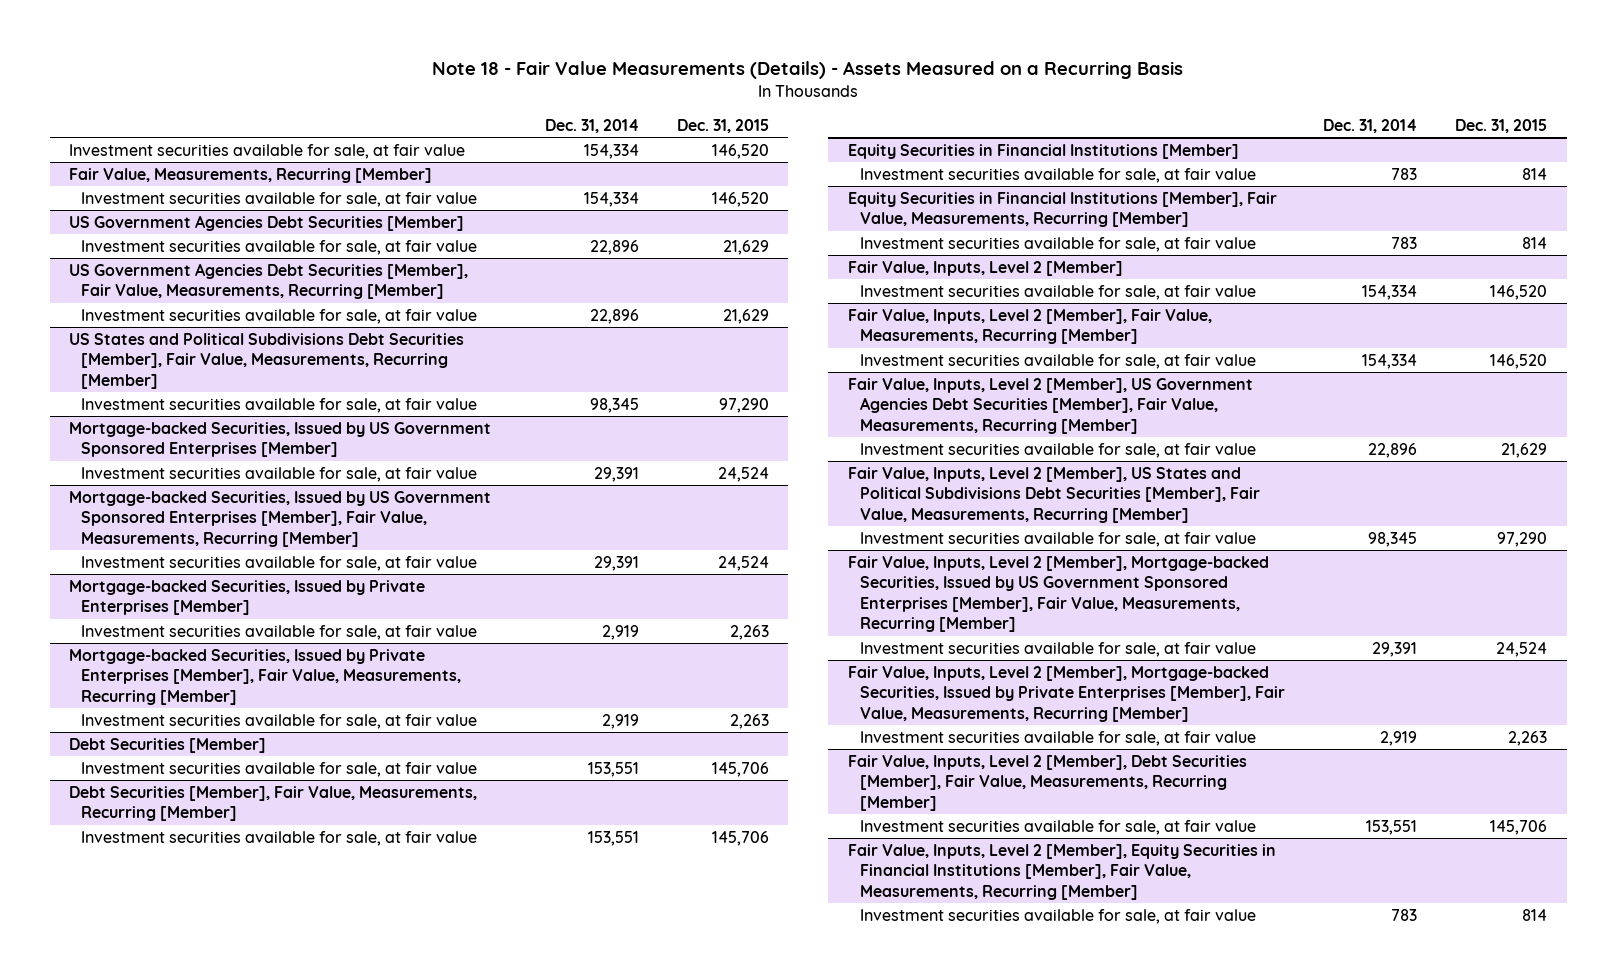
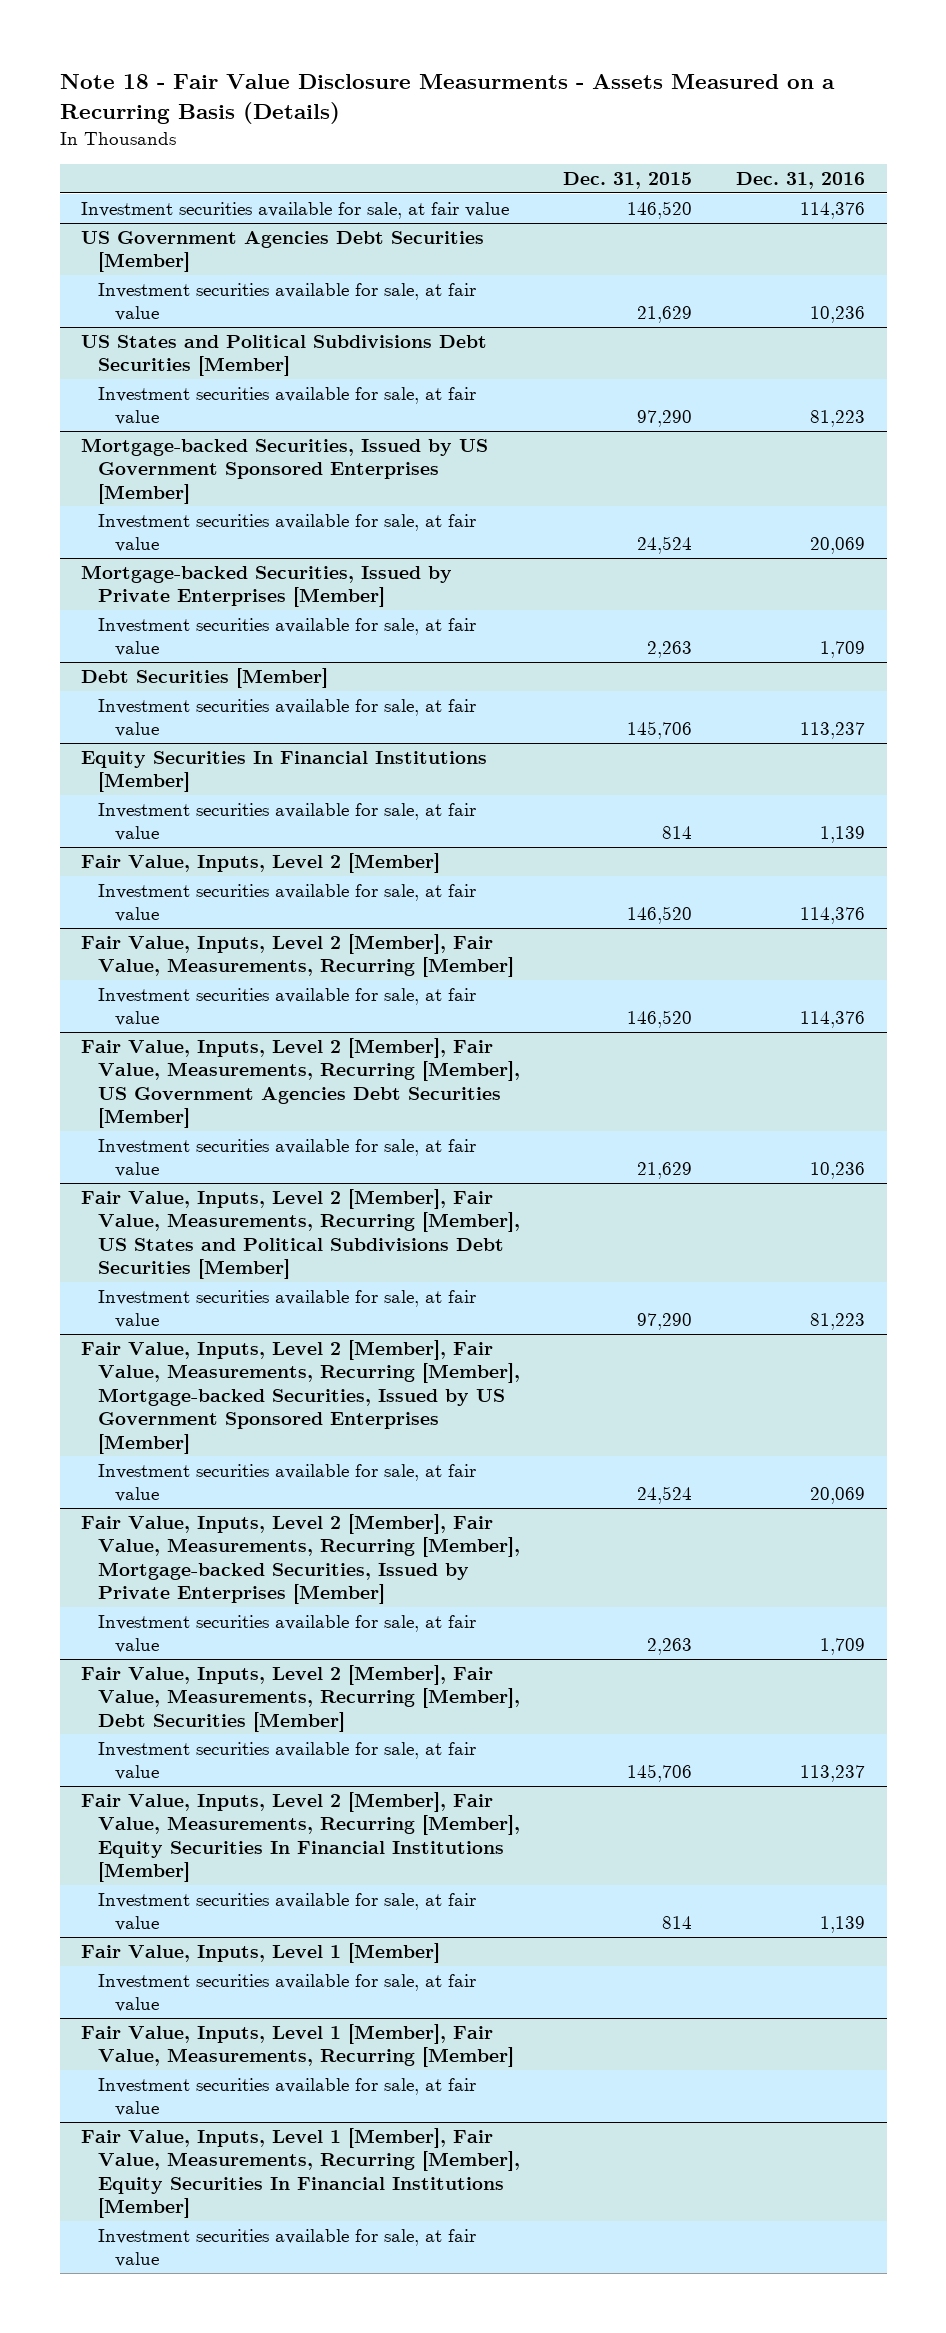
- Note 18 - Fair Value Measurements (Details) - Assets Measured on a Recurring Basis
+ Note 18 - Fair Value Disclosure Measurments - Assets Measured on a Recurring Basis (Details)
- | Dec. 31, 2014 | Dec. 31, 2015
+ | Dec. 31, 2015 | Dec. 31, 2016
- Fair Value, Measurements, Recurring [Member]
- Investment securities available for sale, at fair value | 154,334 | 146,520
- US Government Agencies Debt Securities [Member], Fair Value, Measurements, Recurring [Member]
- Investment securities available for sale, at fair value | 22,896 | 21,629
- US States and Political Subdivisions Debt Securities [Member], Fair Value, Measurements, Recurring [Member]
+ US States and Political Subdivisions Debt Securities [Member]
- Mortgage-backed Securities, Issued by US Government Sponsored Enterprises [Member], Fair Value, Measurements, Recurring [Member]
- Investment securities available for sale, at fair value | 29,391 | 24,524
- Mortgage-backed Securities, Issued by Private Enterprises [Member], Fair Value, Measurements, Recurring [Member]
- Investment securities available for sale, at fair value | 2,919 | 2,263
- Debt Securities [Member], Fair Value, Measurements, Recurring [Member]
- Investment securities available for sale, at fair value | 153,551 | 145,706
- Equity Securities in Financial Institutions [Member]
- Investment securities available for sale, at fair value | 783 | 814
- Equity Securities in Financial Institutions [Member], Fair Value, Measurements, Recurring [Member]
+ Equity Securities In Financial Institutions [Member]
- Fair Value, Inputs, Level 2 [Member], US Government Agencies Debt Securities [Member], Fair Value, Measurements, Recurring [Member]
+ Fair Value, Inputs, Level 2 [Member], Fair Value, Measurements, Recurring [Member], US Government Agencies Debt Securities [Member]
- Fair Value, Inputs, Level 2 [Member], US States and Political Subdivisions Debt Securities [Member], Fair Value, Measurements, Recurring [Member]
+ Fair Value, Inputs, Level 2 [Member], Fair Value, Measurements, Recurring [Member], US States and Political Subdivisions Debt Securities [Member]
- Fair Value, Inputs, Level 2 [Member], Mortgage-backed Securities, Issued by US Government Sponsored Enterprises [Member], Fair Value, Measurements, Recurring [Member]
+ Fair Value, Inputs, Level 2 [Member], Fair Value, Measurements, Recurring [Member], Mortgage-backed Securities, Issued by US Government Sponsored Enterprises [Member]
- Fair Value, Inputs, Level 2 [Member], Mortgage-backed Securities, Issued by Private Enterprises [Member], Fair Value, Measurements, Recurring [Member]
+ Fair Value, Inputs, Level 2 [Member], Fair Value, Measurements, Recurring [Member], Mortgage-backed Securities, Issued by Private Enterprises [Member]
- Fair Value, Inputs, Level 2 [Member], Debt Securities [Member], Fair Value, Measurements, Recurring [Member]
+ Fair Value, Inputs, Level 2 [Member], Fair Value, Measurements, Recurring [Member], Debt Securities [Member]
- Fair Value, Inputs, Level 2 [Member], Equity Securities in Financial Institutions [Member], Fair Value, Measurements, Recurring [Member]
+ Fair Value, Inputs, Level 2 [Member], Fair Value, Measurements, Recurring [Member], Equity Securities In Financial Institutions [Member]
+ Fair Value, Inputs, Level 1 [Member]
+ Investment securities available for sale, at fair value
+ Fair Value, Inputs, Level 1 [Member], Fair Value, Measurements, Recurring [Member]
+ Investment securities available for sale, at fair value
+ Fair Value, Inputs, Level 1 [Member], Fair Value, Measurements, Recurring [Member], Equity Securities In Financial Institutions [Member]
+ Investment securities available for sale, at fair value

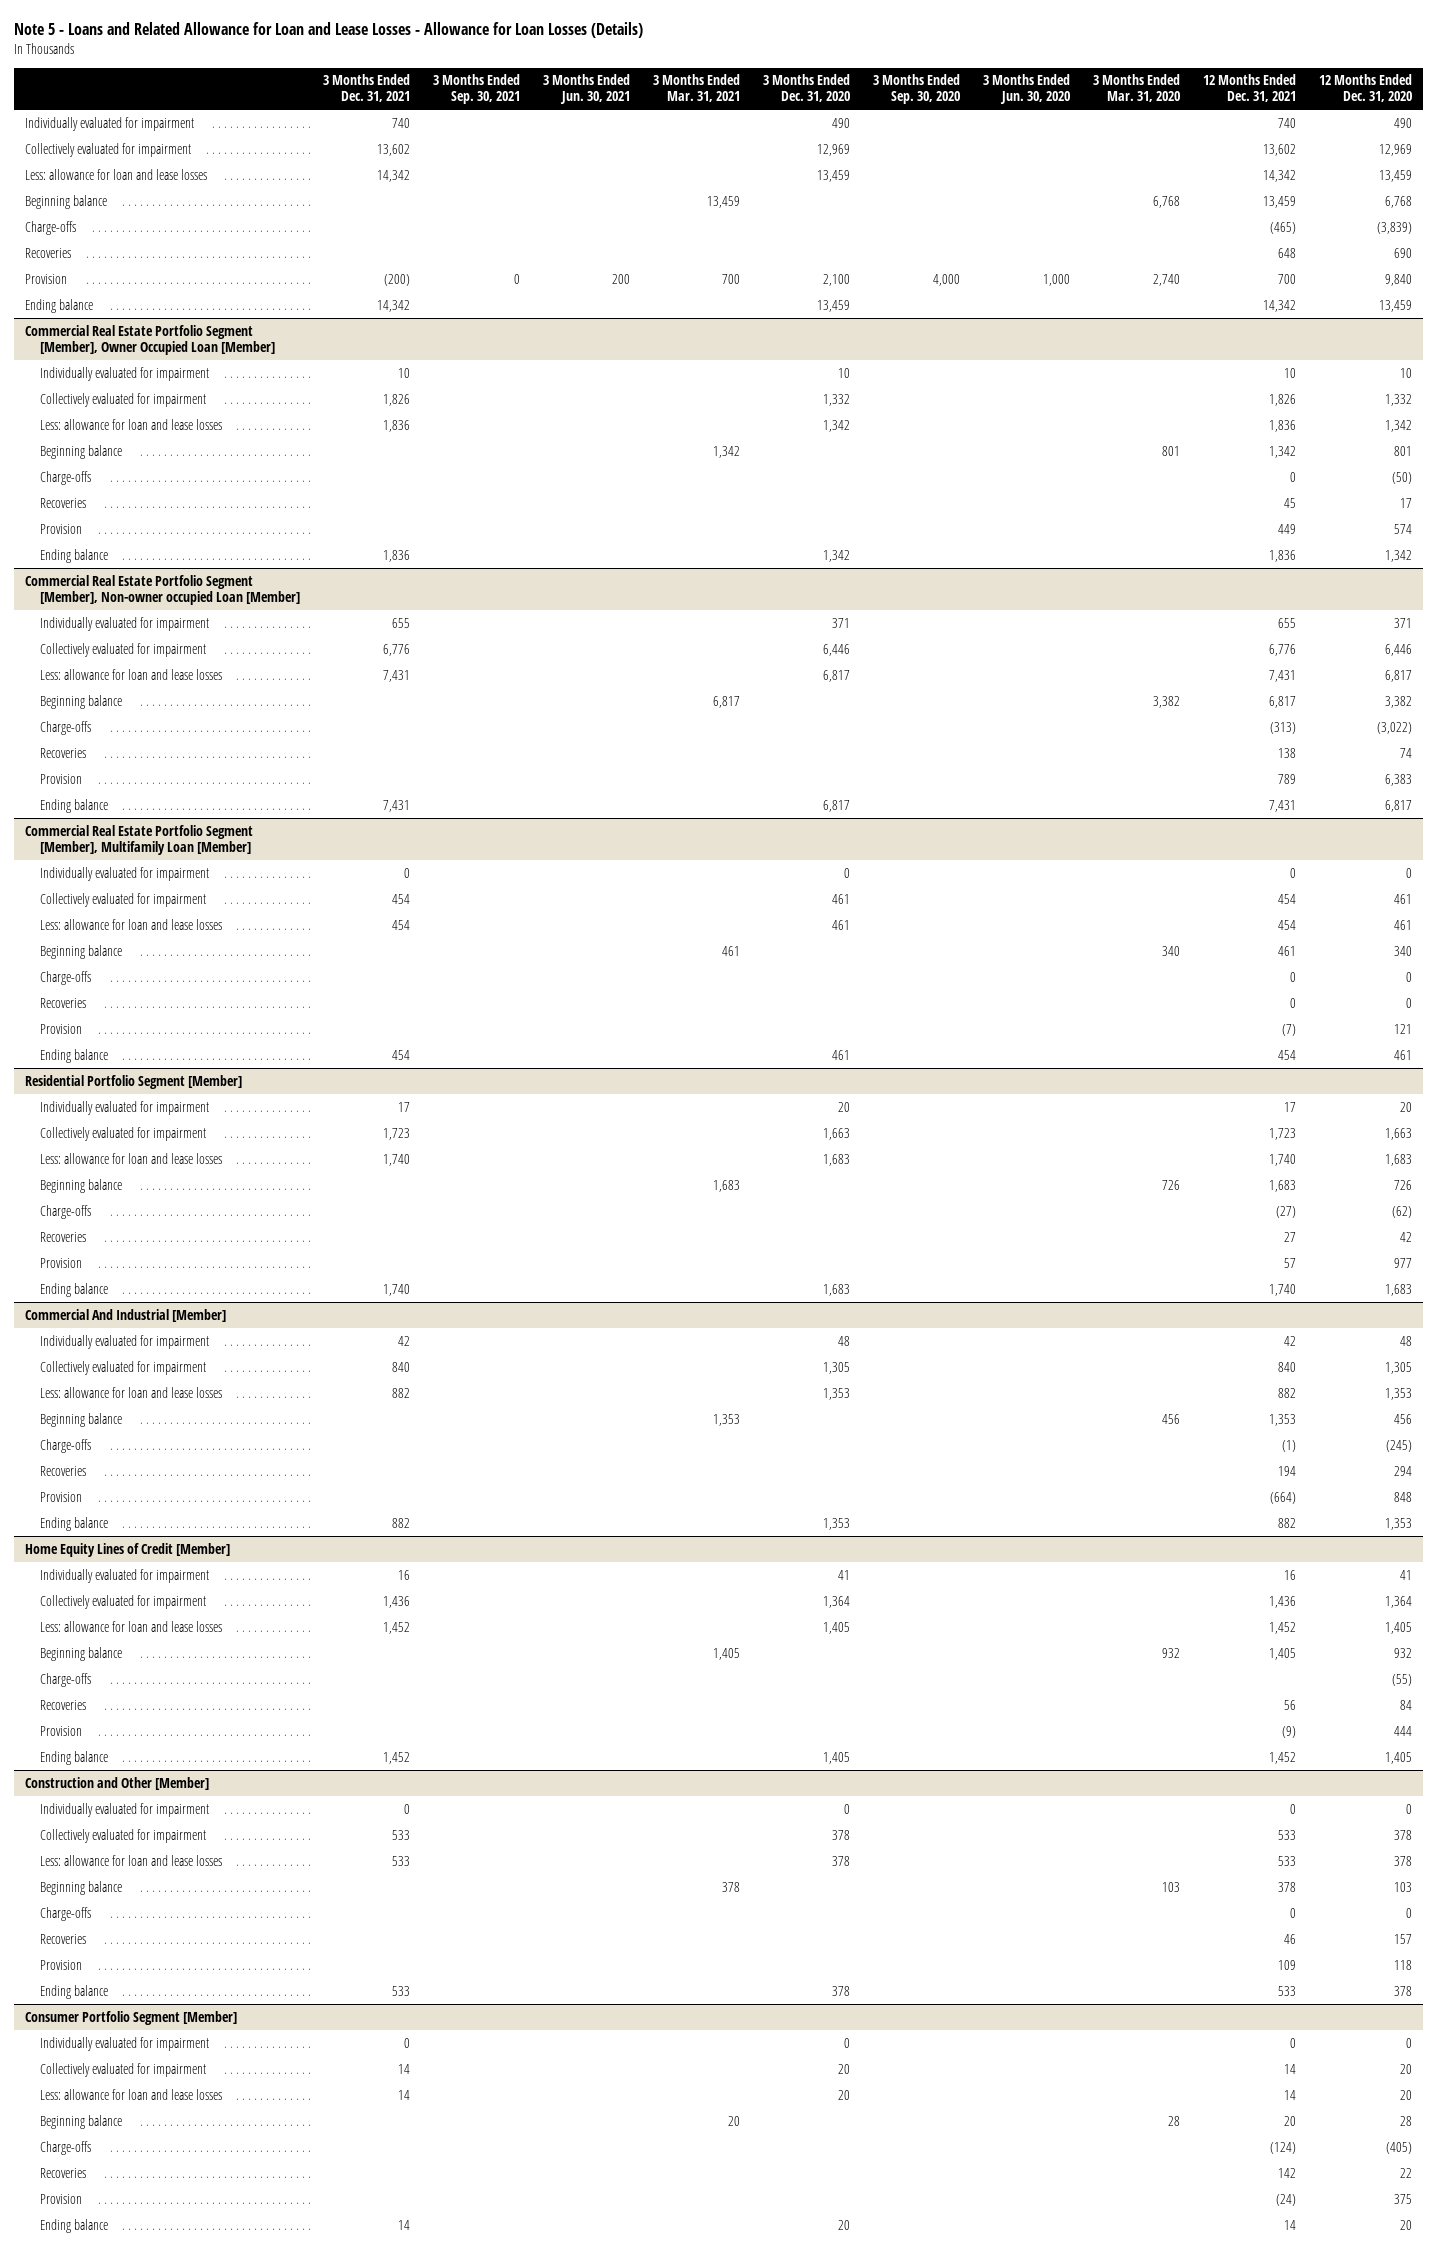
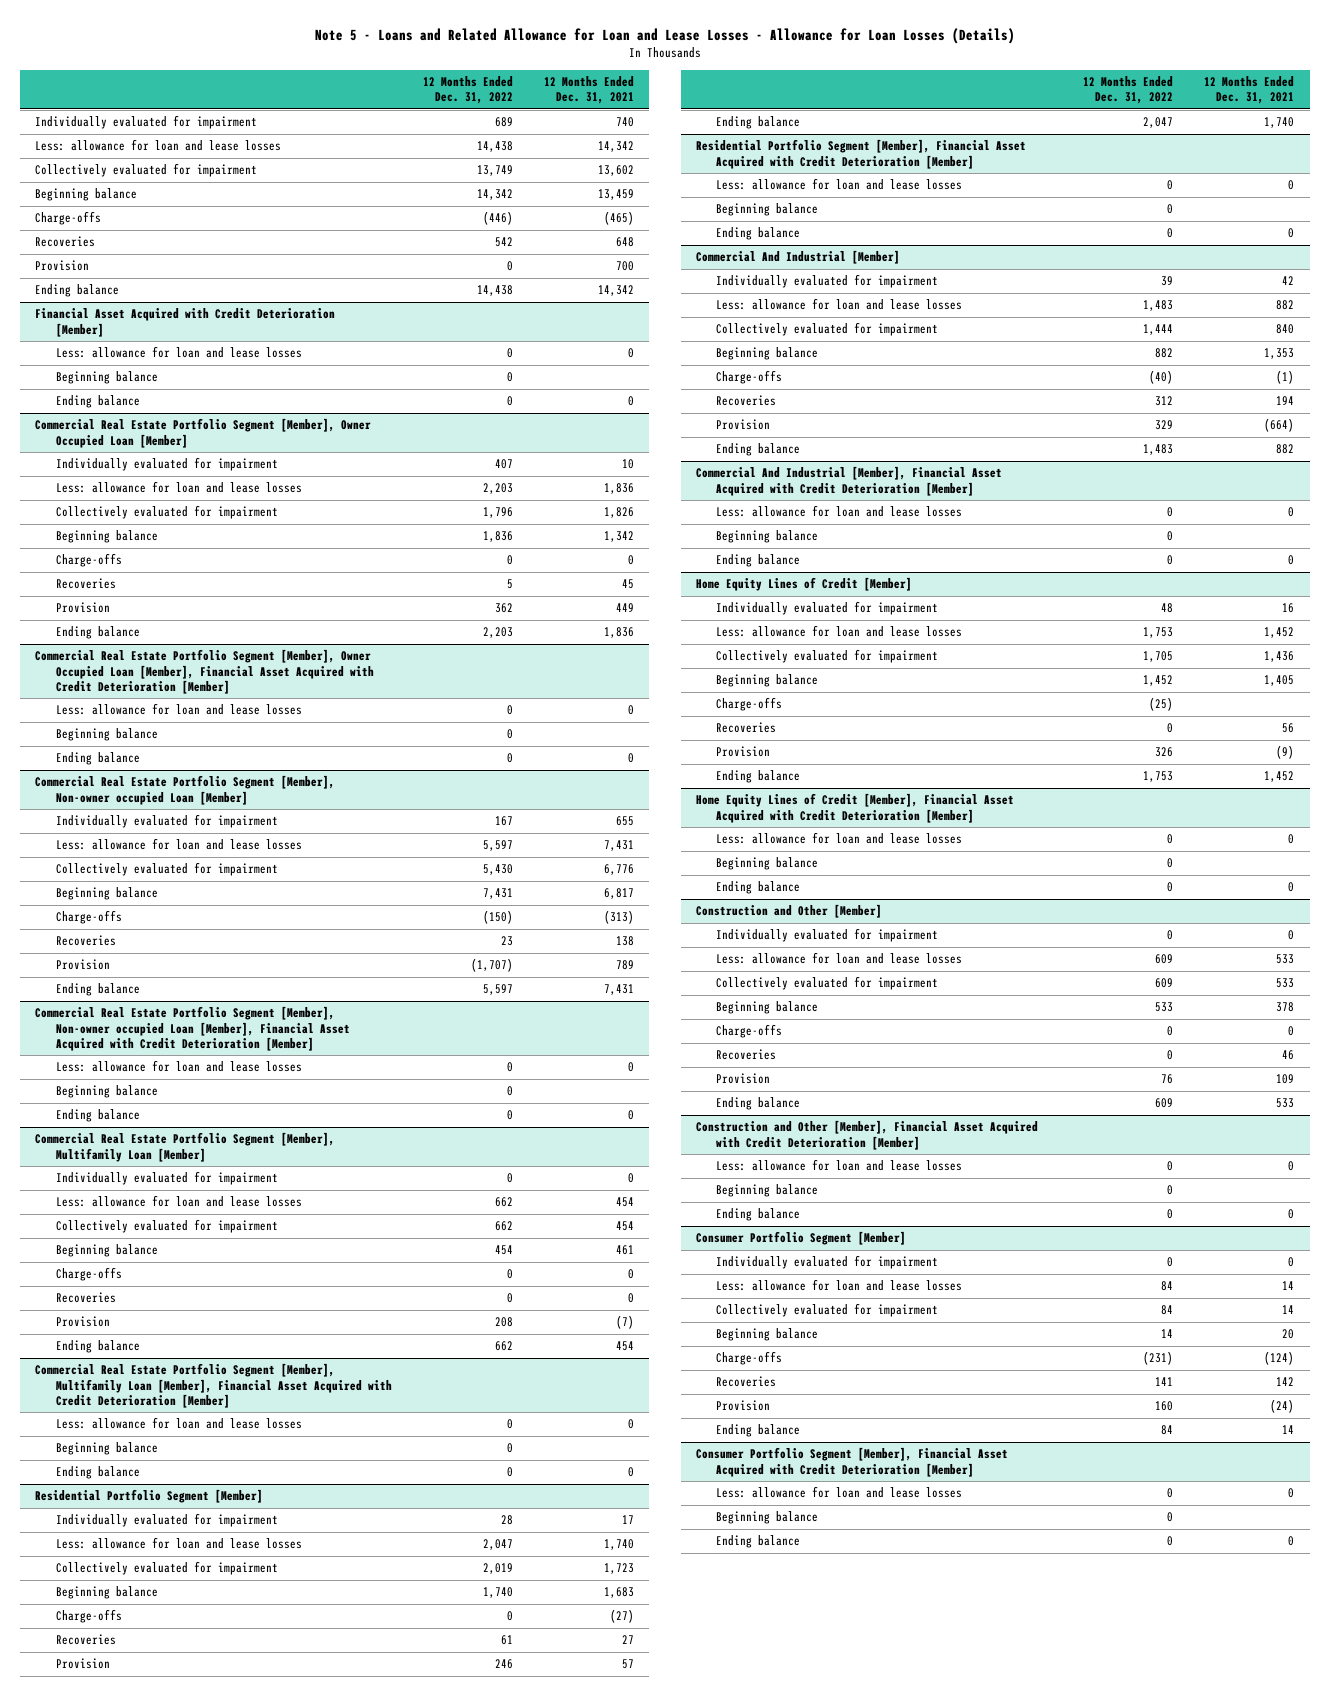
- | 3 Months Ended Dec. 31, 2021 | 3 Months Ended Sep. 30, 2021 | 3 Months Ended Jun. 30, 2021 | 3 Months Ended Mar. 31, 2021 | 3 Months Ended Dec. 31, 2020 | 3 Months Ended Sep. 30, 2020 | 3 Months Ended Jun. 30, 2020 | 3 Months Ended Mar. 31, 2020 | 12 Months Ended Dec. 31, 2021 | 12 Months Ended Dec. 31, 2020
+ | 12 Months Ended Dec. 31, 2022 | 12 Months Ended Dec. 31, 2021
moved down: Collectively evaluated for impairment | 13,749 | 13,602
+ Financial Asset Acquired with Credit Deterioration [Member]
+ Less: allowance for loan and lease losses | 0 | 0
+ Beginning balance | 0 |
+ Ending balance | 0 | 0
@ Commercial Real Estate Portfolio Segment [Member], Owner Occupied Loan [Member]
moved down: Collectively evaluated for impairment | 1,796 | 1,826
+ Commercial Real Estate Portfolio Segment [Member], Owner Occupied Loan [Member], Financial Asset Acquired with Credit Deterioration [Member]
+ Less: allowance for loan and lease losses | 0 | 0
+ Beginning balance | 0 |
+ Ending balance | 0 | 0
@ Commercial Real Estate Portfolio Segment [Member], Non-owner occupied Loan [Member]
moved down: Collectively evaluated for impairment | 5,430 | 6,776
+ Commercial Real Estate Portfolio Segment [Member], Non-owner occupied Loan [Member], Financial Asset Acquired with Credit Deterioration [Member]
+ Less: allowance for loan and lease losses | 0 | 0
+ Beginning balance | 0 |
+ Ending balance | 0 | 0
@ Commercial Real Estate Portfolio Segment [Member], Multifamily Loan [Member]
moved down: Collectively evaluated for impairment | 662 | 454
+ Commercial Real Estate Portfolio Segment [Member], Multifamily Loan [Member], Financial Asset Acquired with Credit Deterioration [Member]
+ Less: allowance for loan and lease losses | 0 | 0
+ Beginning balance | 0 |
+ Ending balance | 0 | 0
@ Residential Portfolio Segment [Member]
moved down: Collectively evaluated for impairment | 2,019 | 1,723
+ Residential Portfolio Segment [Member], Financial Asset Acquired with Credit Deterioration [Member]
+ Less: allowance for loan and lease losses | 0 | 0
+ Beginning balance | 0 |
+ Ending balance | 0 | 0
@ Commercial And Industrial [Member]
moved down: Collectively evaluated for impairment | 1,444 | 840
+ Commercial And Industrial [Member], Financial Asset Acquired with Credit Deterioration [Member]
+ Less: allowance for loan and lease losses | 0 | 0
+ Beginning balance | 0 |
+ Ending balance | 0 | 0
@ Home Equity Lines of Credit [Member]
moved down: Collectively evaluated for impairment | 1,705 | 1,436
+ Home Equity Lines of Credit [Member], Financial Asset Acquired with Credit Deterioration [Member]
+ Less: allowance for loan and lease losses | 0 | 0
+ Beginning balance | 0 |
+ Ending balance | 0 | 0
@ Construction and Other [Member]
moved down: Collectively evaluated for impairment | 609 | 533
+ Construction and Other [Member], Financial Asset Acquired with Credit Deterioration [Member]
+ Less: allowance for loan and lease losses | 0 | 0
+ Beginning balance | 0 |
+ Ending balance | 0 | 0
@ Consumer Portfolio Segment [Member]
moved down: Collectively evaluated for impairment | 84 | 14
+ Consumer Portfolio Segment [Member], Financial Asset Acquired with Credit Deterioration [Member]
+ Less: allowance for loan and lease losses | 0 | 0
+ Beginning balance | 0 |
+ Ending balance | 0 | 0

